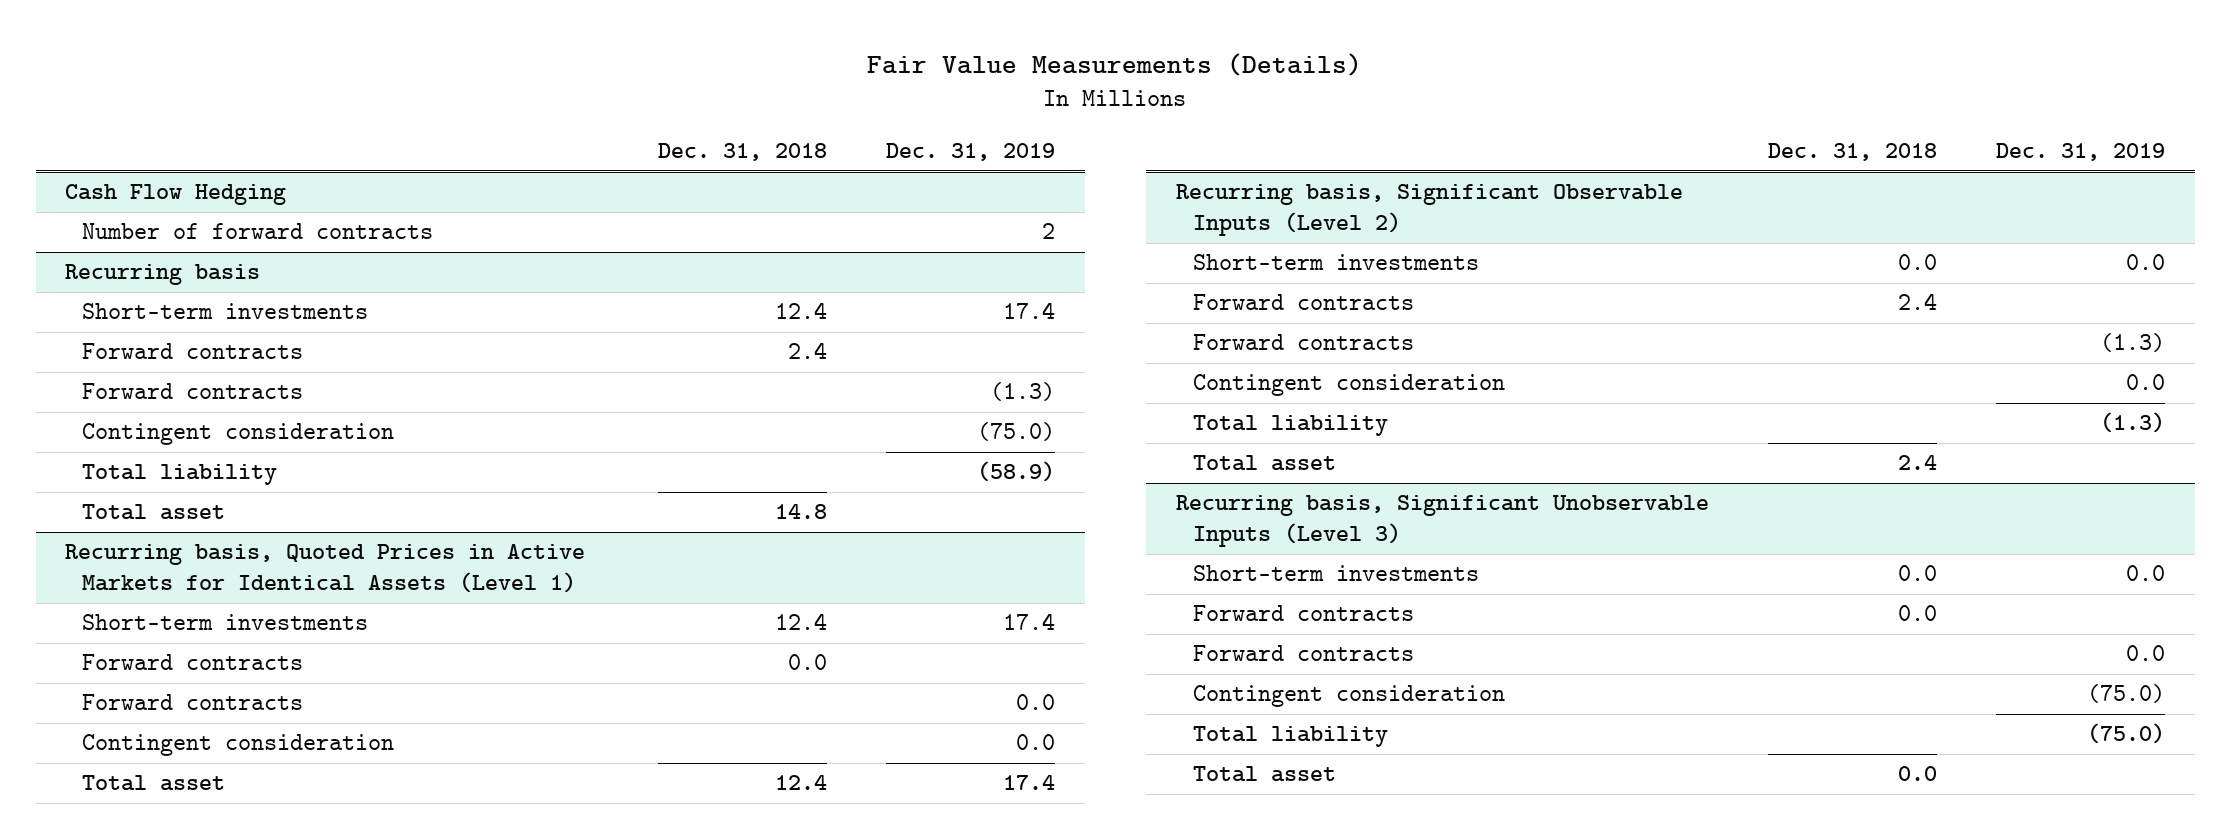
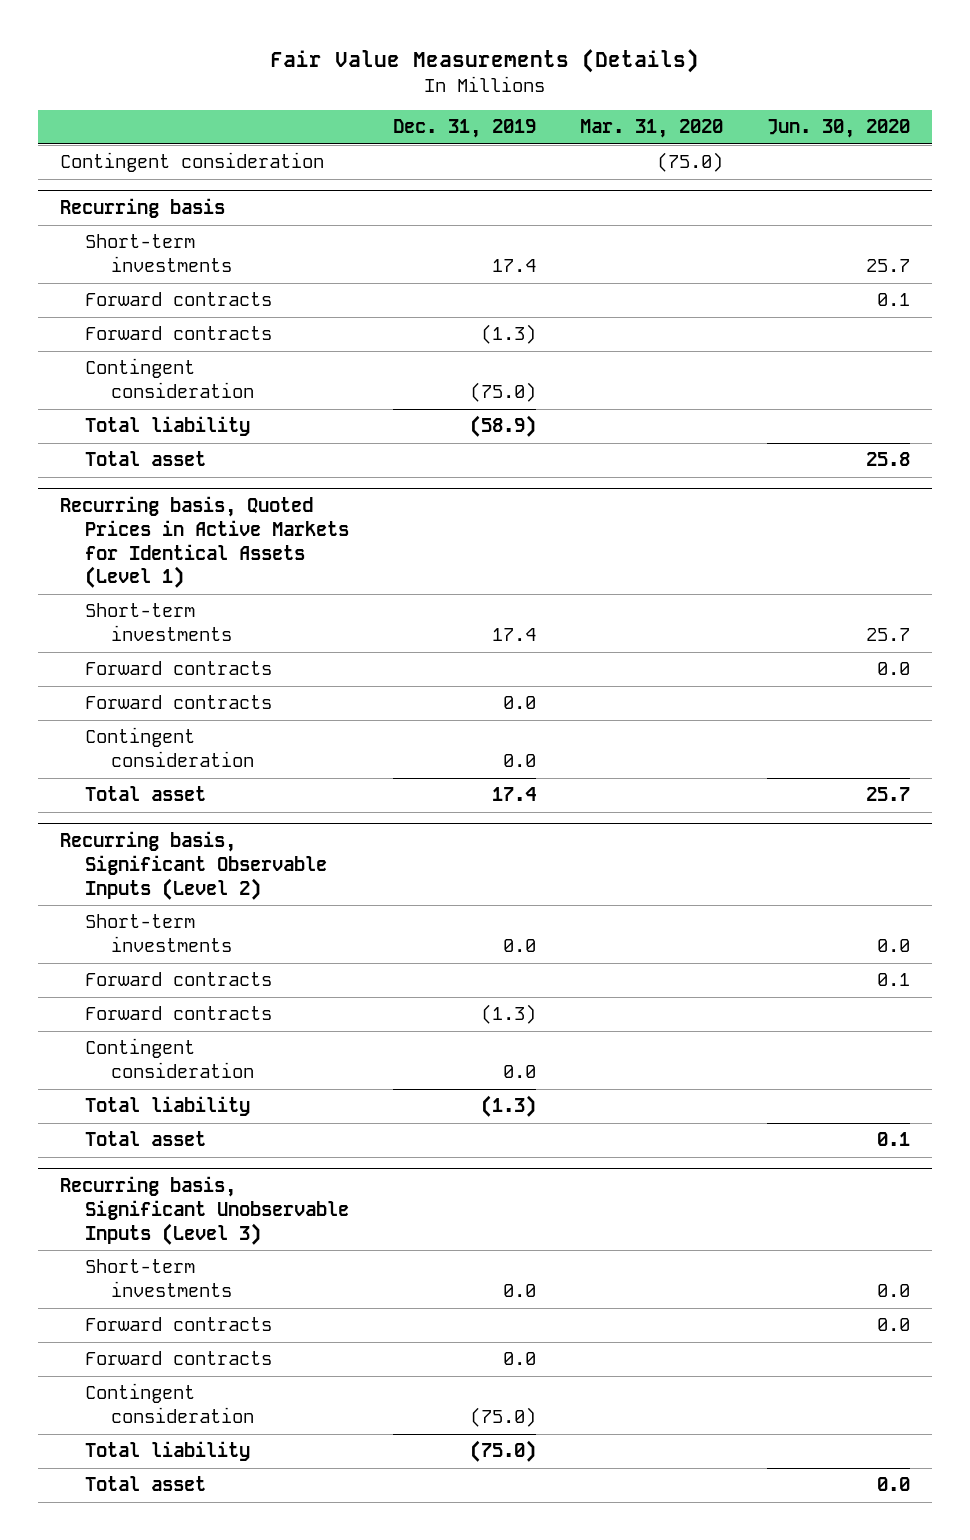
- | Dec. 31, 2018 | Dec. 31, 2019
+ | Dec. 31, 2019 | Mar. 31, 2020 | Jun. 30, 2020
- Cash Flow Hedging
- Number of forward contracts | | 2
+ Contingent consideration | | (75.0) |

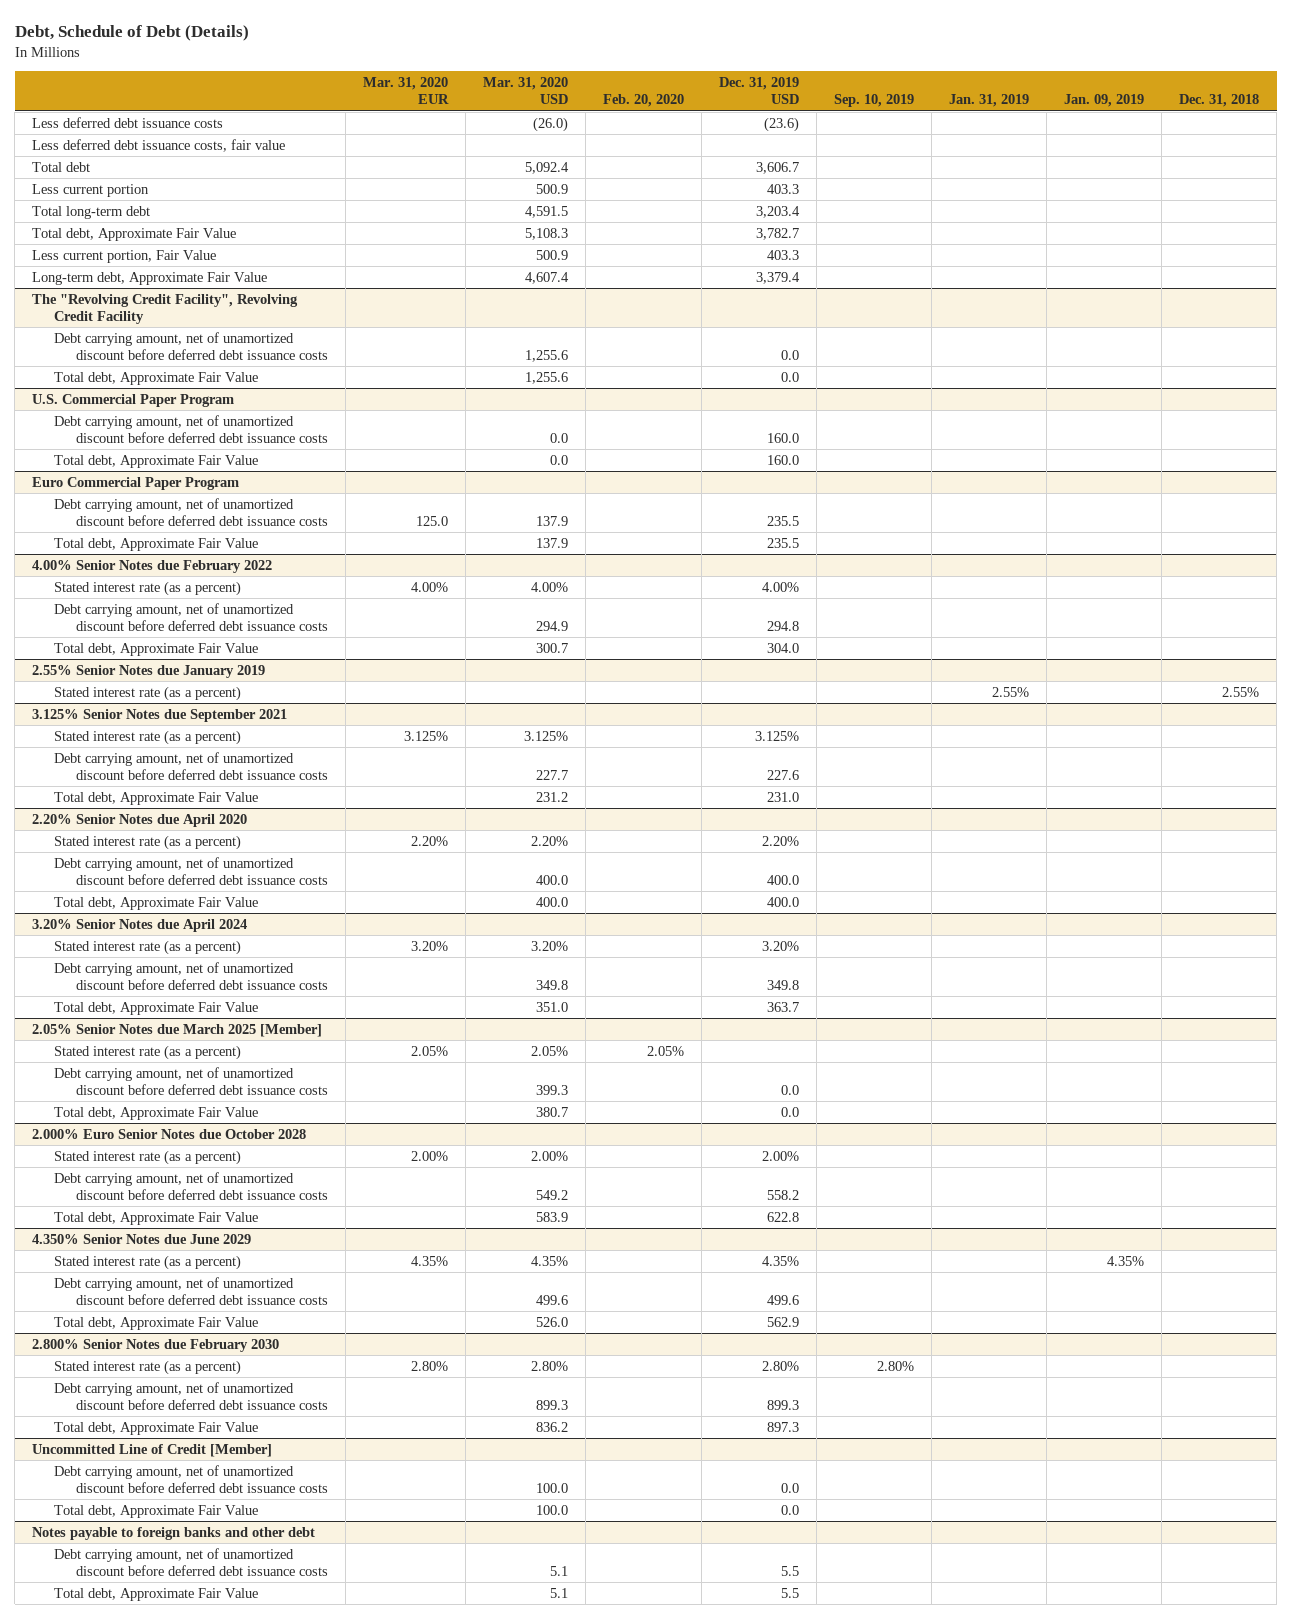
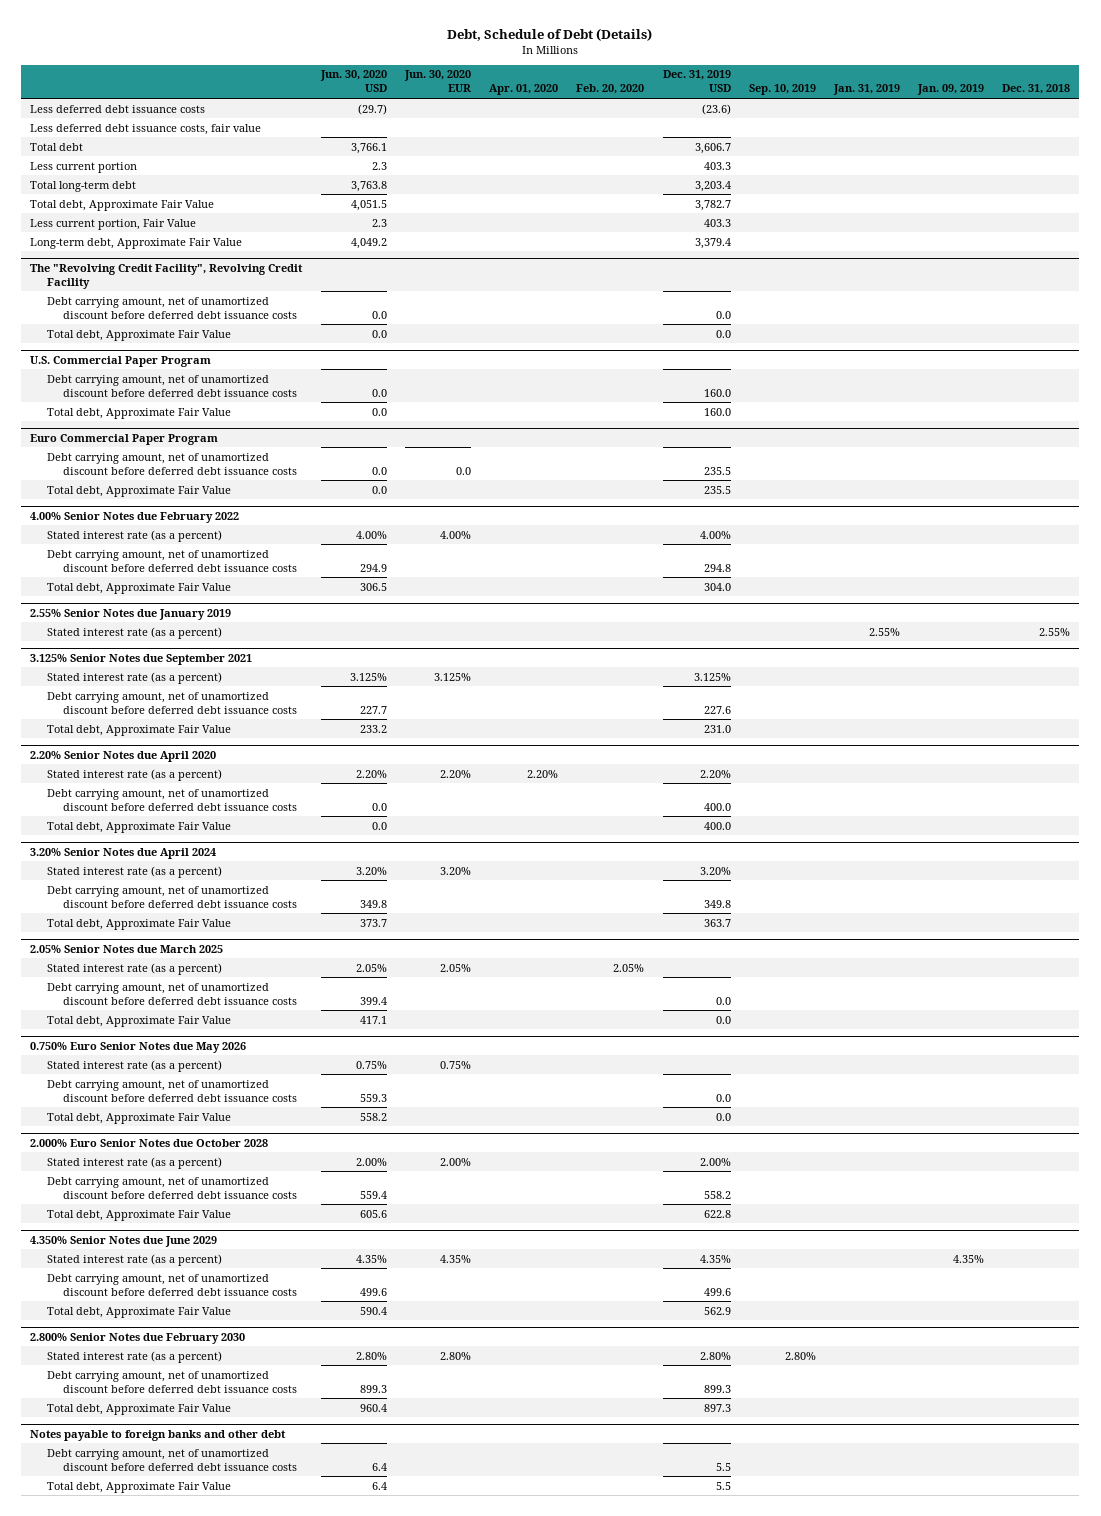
- | Mar. 31, 2020 EUR | Mar. 31, 2020 USD | Feb. 20, 2020 | Dec. 31, 2019 USD | Sep. 10, 2019 | Jan. 31, 2019 | Jan. 09, 2019 | Dec. 31, 2018
+ | Jun. 30, 2020 USD | Jun. 30, 2020 EUR | Apr. 01, 2020 | Feb. 20, 2020 | Dec. 31, 2019 USD | Sep. 10, 2019 | Jan. 31, 2019 | Jan. 09, 2019 | Dec. 31, 2018
- 2.05% Senior Notes due March 2025 [Member]
+ 2.05% Senior Notes due March 2025
+ 0.750% Euro Senior Notes due May 2026
+ Stated interest rate (as a percent) | 0.75% | 0.75% | | | | | | |
+ Debt carrying amount, net of unamortized discount before deferred debt issuance costs | 559.3 | | | | 0.0 | | | |
+ Total debt, Approximate Fair Value | 558.2 | | | | 0.0 | | | |
- Uncommitted Line of Credit [Member]
- Debt carrying amount, net of unamortized discount before deferred debt issuance costs | | 100.0 | | 0.0 | | | |
- Total debt, Approximate Fair Value | | 100.0 | | 0.0 | | | |

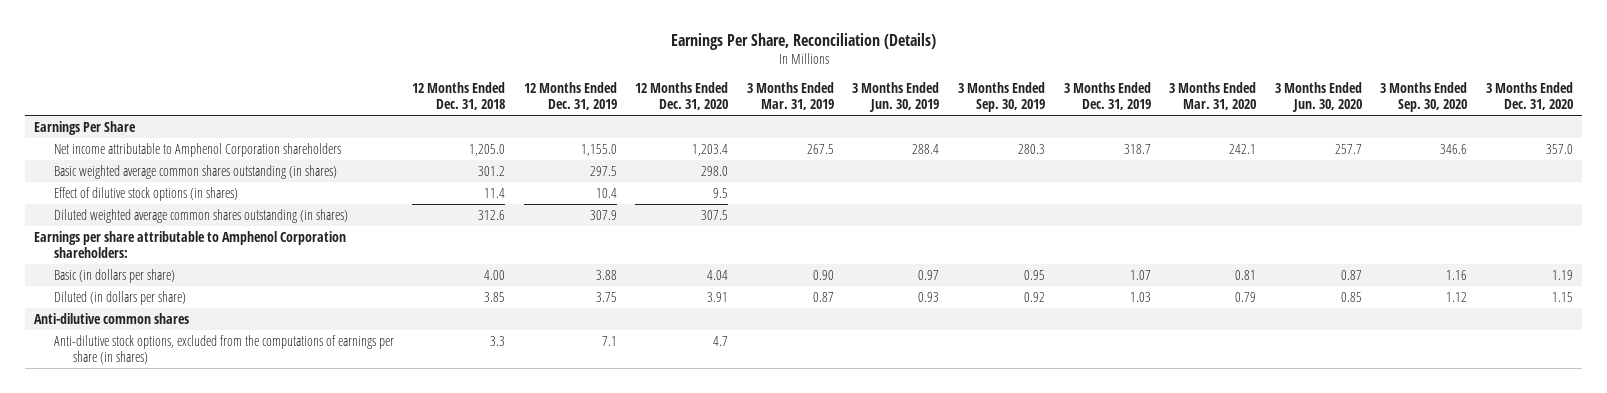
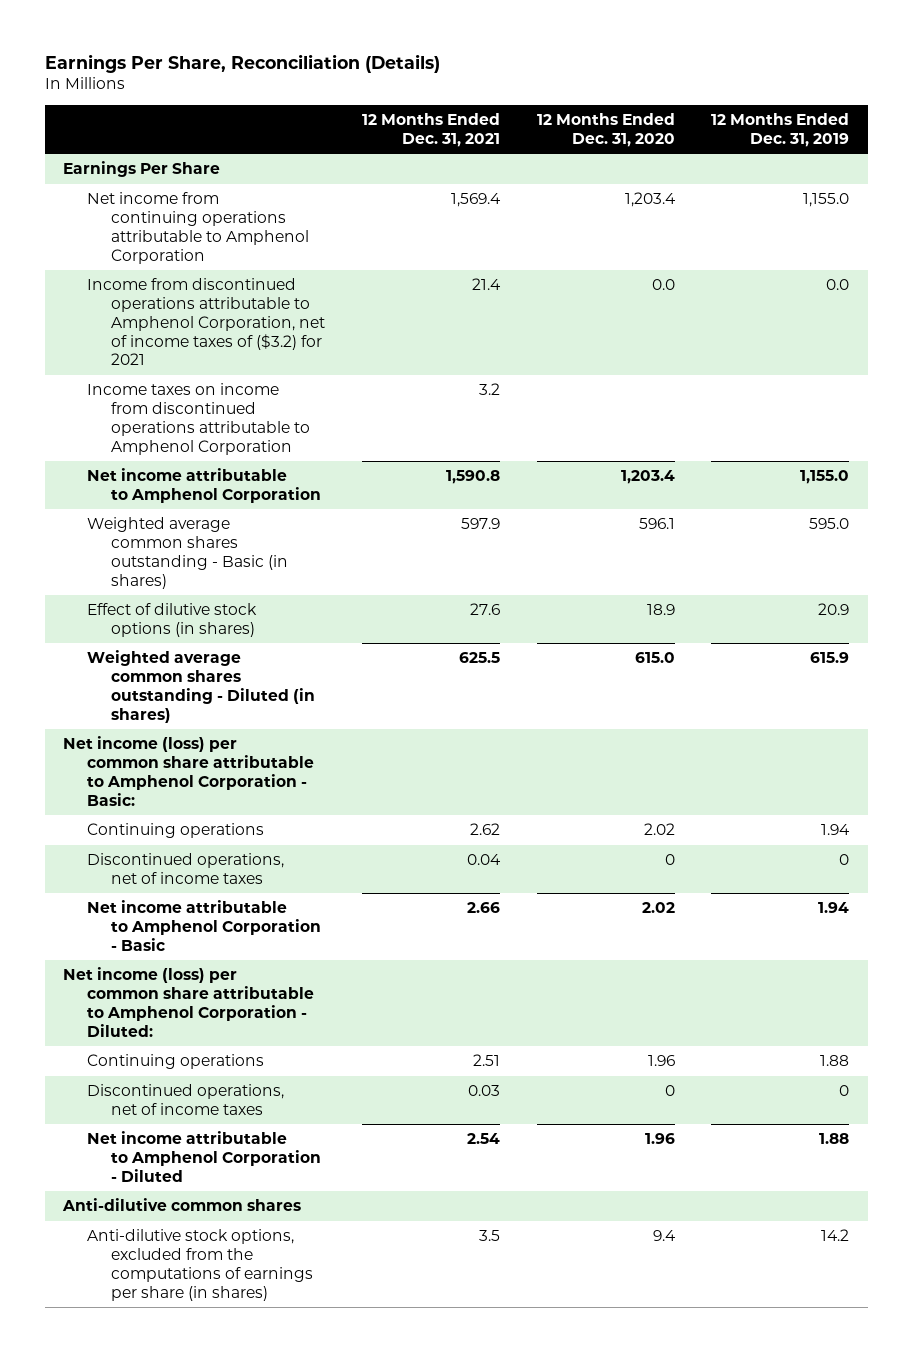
- | 12 Months Ended Dec. 31, 2018 | 12 Months Ended Dec. 31, 2019 | 12 Months Ended Dec. 31, 2020 | 3 Months Ended Mar. 31, 2019 | 3 Months Ended Jun. 30, 2019 | 3 Months Ended Sep. 30, 2019 | 3 Months Ended Dec. 31, 2019 | 3 Months Ended Mar. 31, 2020 | 3 Months Ended Jun. 30, 2020 | 3 Months Ended Sep. 30, 2020 | 3 Months Ended Dec. 31, 2020
+ | 12 Months Ended Dec. 31, 2021 | 12 Months Ended Dec. 31, 2020 | 12 Months Ended Dec. 31, 2019
- Net income attributable to Amphenol Corporation shareholders | 1,205.0 | 1,155.0 | 1,203.4 | 267.5 | 288.4 | 280.3 | 318.7 | 242.1 | 257.7 | 346.6 | 357.0
- Basic weighted average common shares outstanding (in shares) | 301.2 | 297.5 | 298.0 | | | | | | | |
- Effect of dilutive stock options (in shares) | 11.4 | 10.4 | 9.5 | | | | | | | |
- Diluted weighted average common shares outstanding (in shares) | 312.6 | 307.9 | 307.5 | | | | | | | |
- Earnings per share attributable to Amphenol Corporation shareholders:
- Basic (in dollars per share) | 4.00 | 3.88 | 4.04 | 0.90 | 0.97 | 0.95 | 1.07 | 0.81 | 0.87 | 1.16 | 1.19
- Diluted (in dollars per share) | 3.85 | 3.75 | 3.91 | 0.87 | 0.93 | 0.92 | 1.03 | 0.79 | 0.85 | 1.12 | 1.15
+ Net income from continuing operations attributable to Amphenol Corporation | 1,569.4 | 1,203.4 | 1,155.0
+ Income from discontinued operations attributable to Amphenol Corporation, net of income taxes of ($3.2) for 2021 | 21.4 | 0.0 | 0.0
+ Income taxes on income from discontinued operations attributable to Amphenol Corporation | 3.2 | |
+ Net income attributable to Amphenol Corporation | 1,590.8 | 1,203.4 | 1,155.0
+ Weighted average common shares outstanding - Basic (in shares) | 597.9 | 596.1 | 595.0
+ Effect of dilutive stock options (in shares) | 27.6 | 18.9 | 20.9
+ Weighted average common shares outstanding - Diluted (in shares) | 625.5 | 615.0 | 615.9
+ Net income (loss) per common share attributable to Amphenol Corporation - Basic:
+ Continuing operations | 2.62 | 2.02 | 1.94
+ Discontinued operations, net of income taxes | 0.04 | 0 | 0
+ Net income attributable to Amphenol Corporation - Basic | 2.66 | 2.02 | 1.94
+ Net income (loss) per common share attributable to Amphenol Corporation - Diluted:
+ Continuing operations | 2.51 | 1.96 | 1.88
+ Discontinued operations, net of income taxes | 0.03 | 0 | 0
+ Net income attributable to Amphenol Corporation - Diluted | 2.54 | 1.96 | 1.88
- Anti-dilutive stock options, excluded from the computations of earnings per share (in shares) | 3.3 | 7.1 | 4.7 | | | | | | | |
+ Anti-dilutive stock options, excluded from the computations of earnings per share (in shares) | 3.5 | 9.4 | 14.2

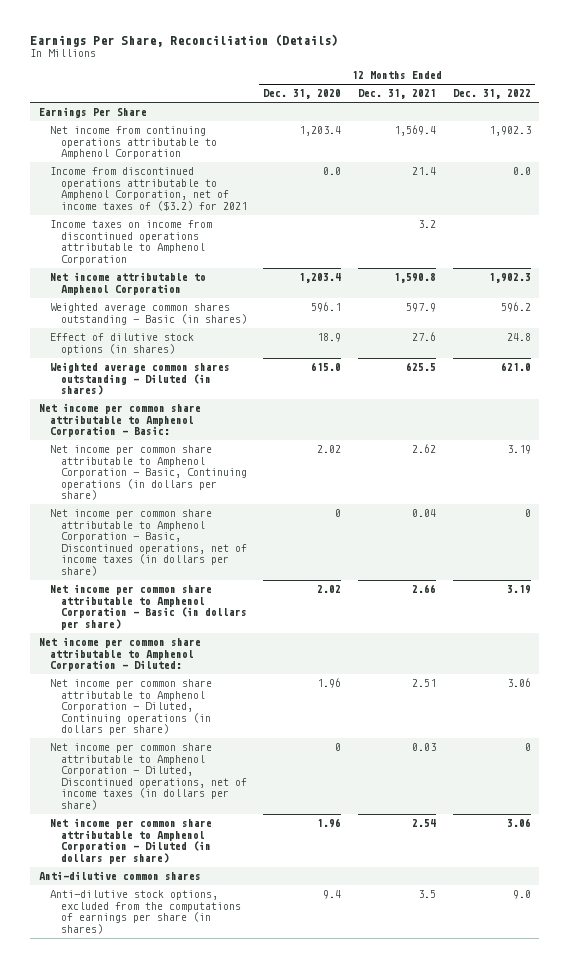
- | 12 Months Ended Dec. 31, 2021 | 12 Months Ended Dec. 31, 2020 | 12 Months Ended Dec. 31, 2019
+ | 12 Months Ended Dec. 31, 2020 | 12 Months Ended Dec. 31, 2021 | 12 Months Ended Dec. 31, 2022
- Net income (loss) per common share attributable to Amphenol Corporation - Basic:
- Continuing operations | 2.62 | 2.02 | 1.94
- Discontinued operations, net of income taxes | 0.04 | 0 | 0
- Net income attributable to Amphenol Corporation - Basic | 2.66 | 2.02 | 1.94
- Net income (loss) per common share attributable to Amphenol Corporation - Diluted:
- Continuing operations | 2.51 | 1.96 | 1.88
- Discontinued operations, net of income taxes | 0.03 | 0 | 0
- Net income attributable to Amphenol Corporation - Diluted | 2.54 | 1.96 | 1.88
+ Net income per common share attributable to Amphenol Corporation - Basic:
+ Net income per common share attributable to Amphenol Corporation - Basic, Continuing operations (in dollars per share) | 2.02 | 2.62 | 3.19
+ Net income per common share attributable to Amphenol Corporation - Basic, Discontinued operations, net of income taxes (in dollars per share) | 0 | 0.04 | 0
+ Net income per common share attributable to Amphenol Corporation - Basic (in dollars per share) | 2.02 | 2.66 | 3.19
+ Net income per common share attributable to Amphenol Corporation - Diluted:
+ Net income per common share attributable to Amphenol Corporation - Diluted, Continuing operations (in dollars per share) | 1.96 | 2.51 | 3.06
+ Net income per common share attributable to Amphenol Corporation - Diluted, Discontinued operations, net of income taxes (in dollars per share) | 0 | 0.03 | 0
+ Net income per common share attributable to Amphenol Corporation - Diluted (in dollars per share) | 1.96 | 2.54 | 3.06

